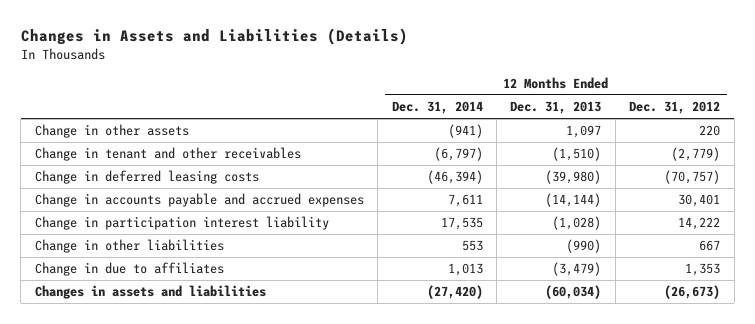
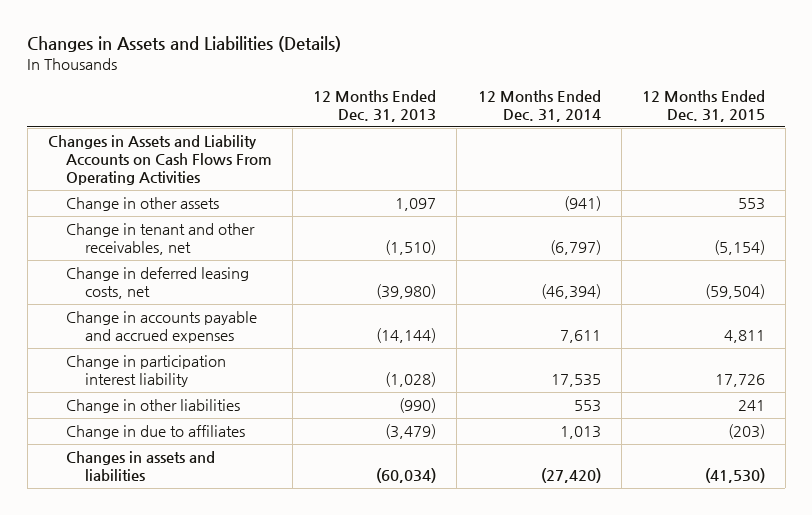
- | 12 Months Ended Dec. 31, 2014 | 12 Months Ended Dec. 31, 2013 | 12 Months Ended Dec. 31, 2012
+ | 12 Months Ended Dec. 31, 2013 | 12 Months Ended Dec. 31, 2014 | 12 Months Ended Dec. 31, 2015
+ Changes in Assets and Liability Accounts on Cash Flows From Operating Activities
- Change in tenant and other receivables | (6,797) | (1,510) | (2,779)
- Change in deferred leasing costs | (46,394) | (39,980) | (70,757)
+ Change in tenant and other receivables, net | (1,510) | (6,797) | (5,154)
+ Change in deferred leasing costs, net | (39,980) | (46,394) | (59,504)

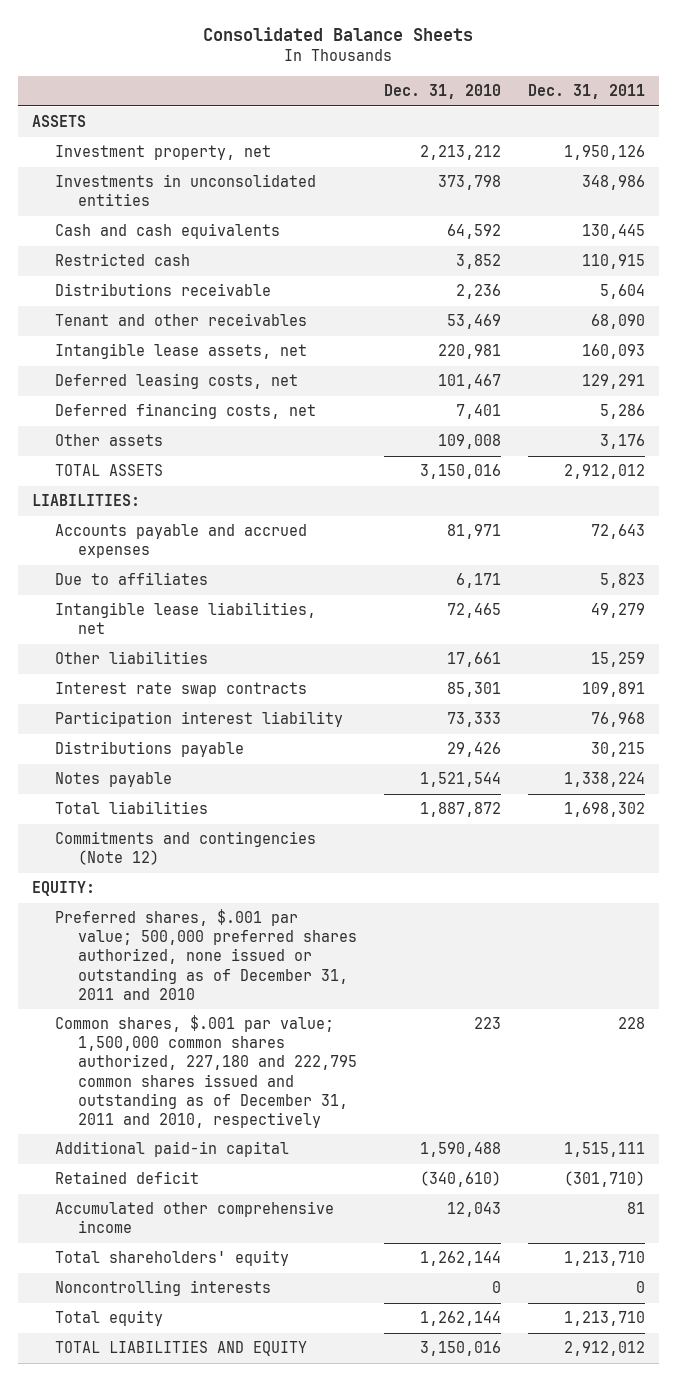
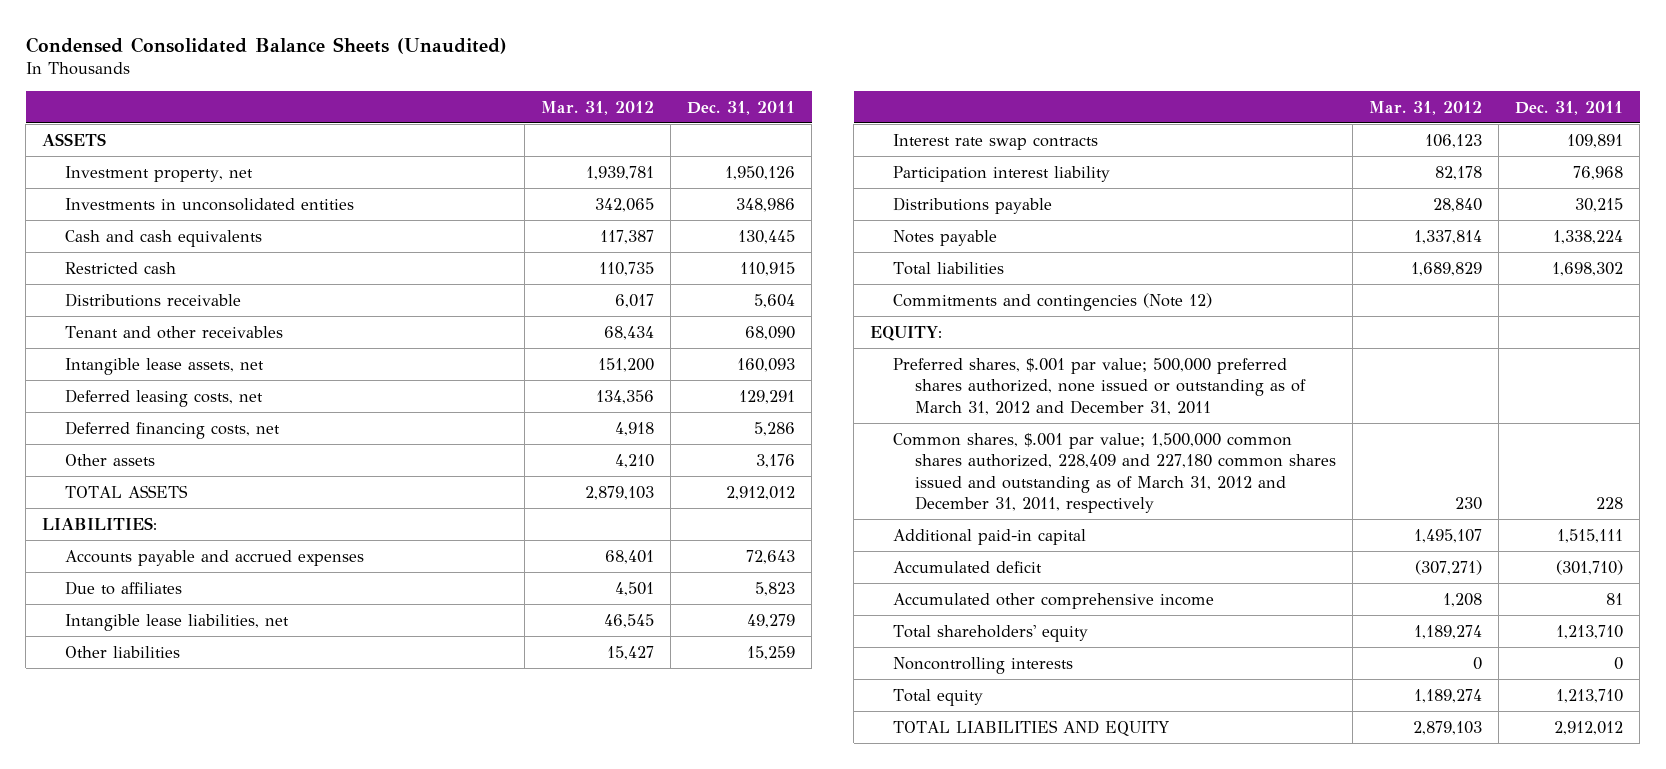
- Consolidated Balance Sheets
+ Condensed Consolidated Balance Sheets (Unaudited)
- | Dec. 31, 2010 | Dec. 31, 2011
+ | Mar. 31, 2012 | Dec. 31, 2011
- Preferred shares, $.001 par value; 500,000 preferred shares authorized, none issued or outstanding as of December 31, 2011 and 2010
- Common shares, $.001 par value; 1,500,000 common shares authorized, 227,180 and 222,795 common shares issued and outstanding as of December 31, 2011 and 2010, respectively | 223 | 228
+ Preferred shares, $.001 par value; 500,000 preferred shares authorized, none issued or outstanding as of March 31, 2012 and December 31, 2011
+ Common shares, $.001 par value; 1,500,000 common shares authorized, 228,409 and 227,180 common shares issued and outstanding as of March 31, 2012 and December 31, 2011, respectively | 230 | 228
- Retained deficit | (340,610) | (301,710)
+ Accumulated deficit | (307,271) | (301,710)

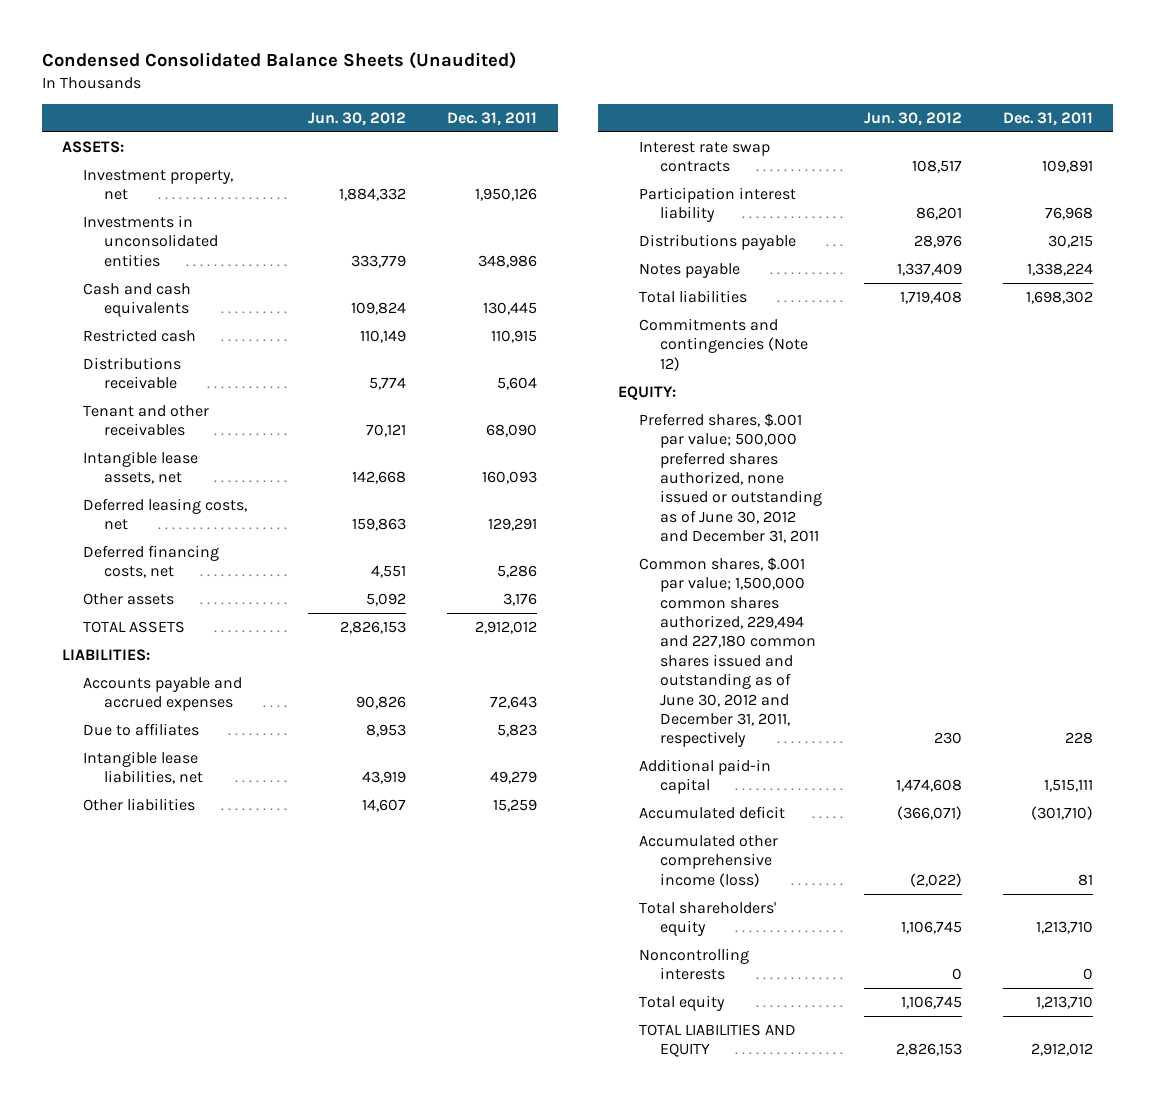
- | Mar. 31, 2012 | Dec. 31, 2011
+ | Jun. 30, 2012 | Dec. 31, 2011
- ASSETS
+ ASSETS:
- Preferred shares, $.001 par value; 500,000 preferred shares authorized, none issued or outstanding as of March 31, 2012 and December 31, 2011
- Common shares, $.001 par value; 1,500,000 common shares authorized, 228,409 and 227,180 common shares issued and outstanding as of March 31, 2012 and December 31, 2011, respectively | 230 | 228
+ Preferred shares, $.001 par value; 500,000 preferred shares authorized, none issued or outstanding as of June 30, 2012 and December 31, 2011
+ Common shares, $.001 par value; 1,500,000 common shares authorized, 229,494 and 227,180 common shares issued and outstanding as of June 30, 2012 and December 31, 2011, respectively | 230 | 228
- Accumulated other comprehensive income | 1,208 | 81
+ Accumulated other comprehensive income (loss) | (2,022) | 81

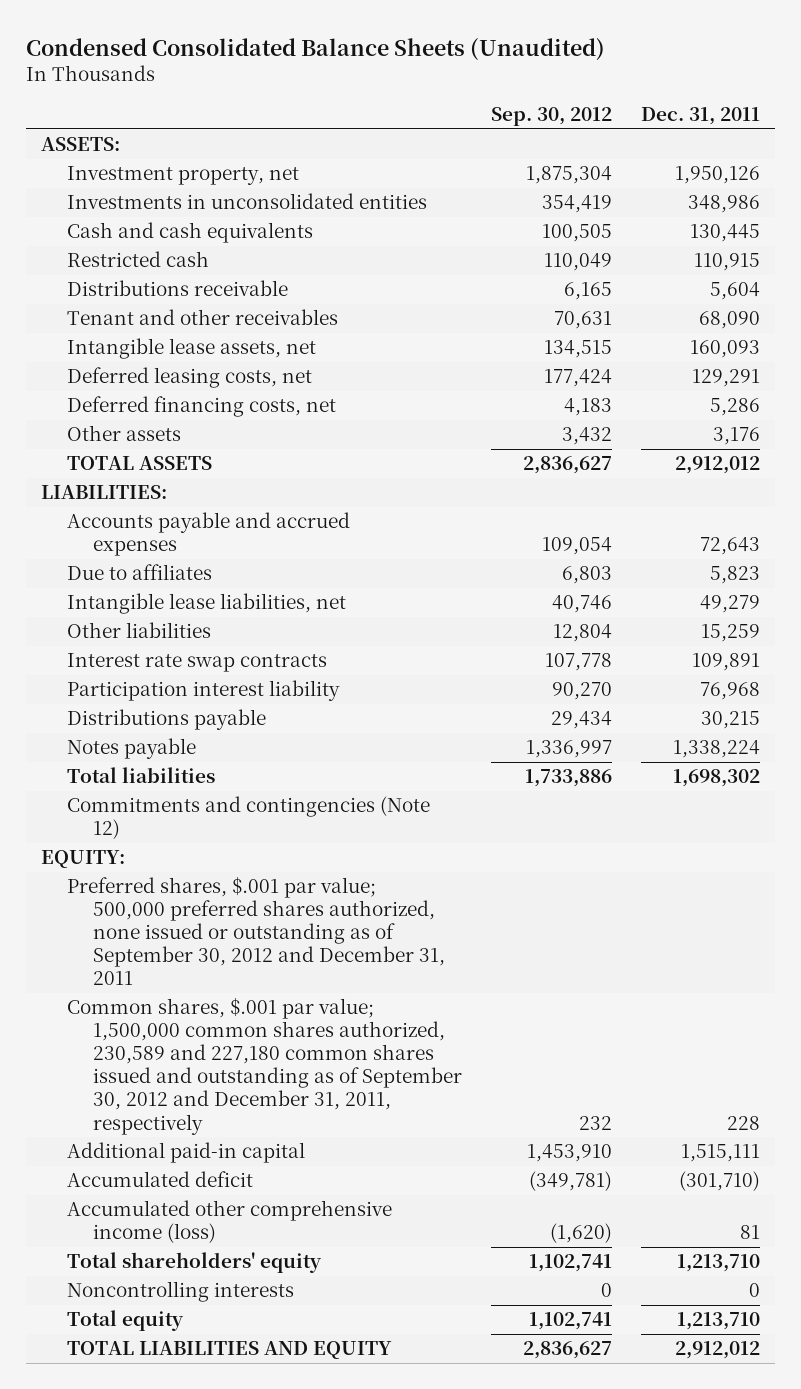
- | Jun. 30, 2012 | Dec. 31, 2011
+ | Sep. 30, 2012 | Dec. 31, 2011
- Preferred shares, $.001 par value; 500,000 preferred shares authorized, none issued or outstanding as of June 30, 2012 and December 31, 2011
- Common shares, $.001 par value; 1,500,000 common shares authorized, 229,494 and 227,180 common shares issued and outstanding as of June 30, 2012 and December 31, 2011, respectively | 230 | 228
+ Preferred shares, $.001 par value; 500,000 preferred shares authorized, none issued or outstanding as of September 30, 2012 and December 31, 2011
+ Common shares, $.001 par value; 1,500,000 common shares authorized, 230,589 and 227,180 common shares issued and outstanding as of September 30, 2012 and December 31, 2011, respectively | 232 | 228

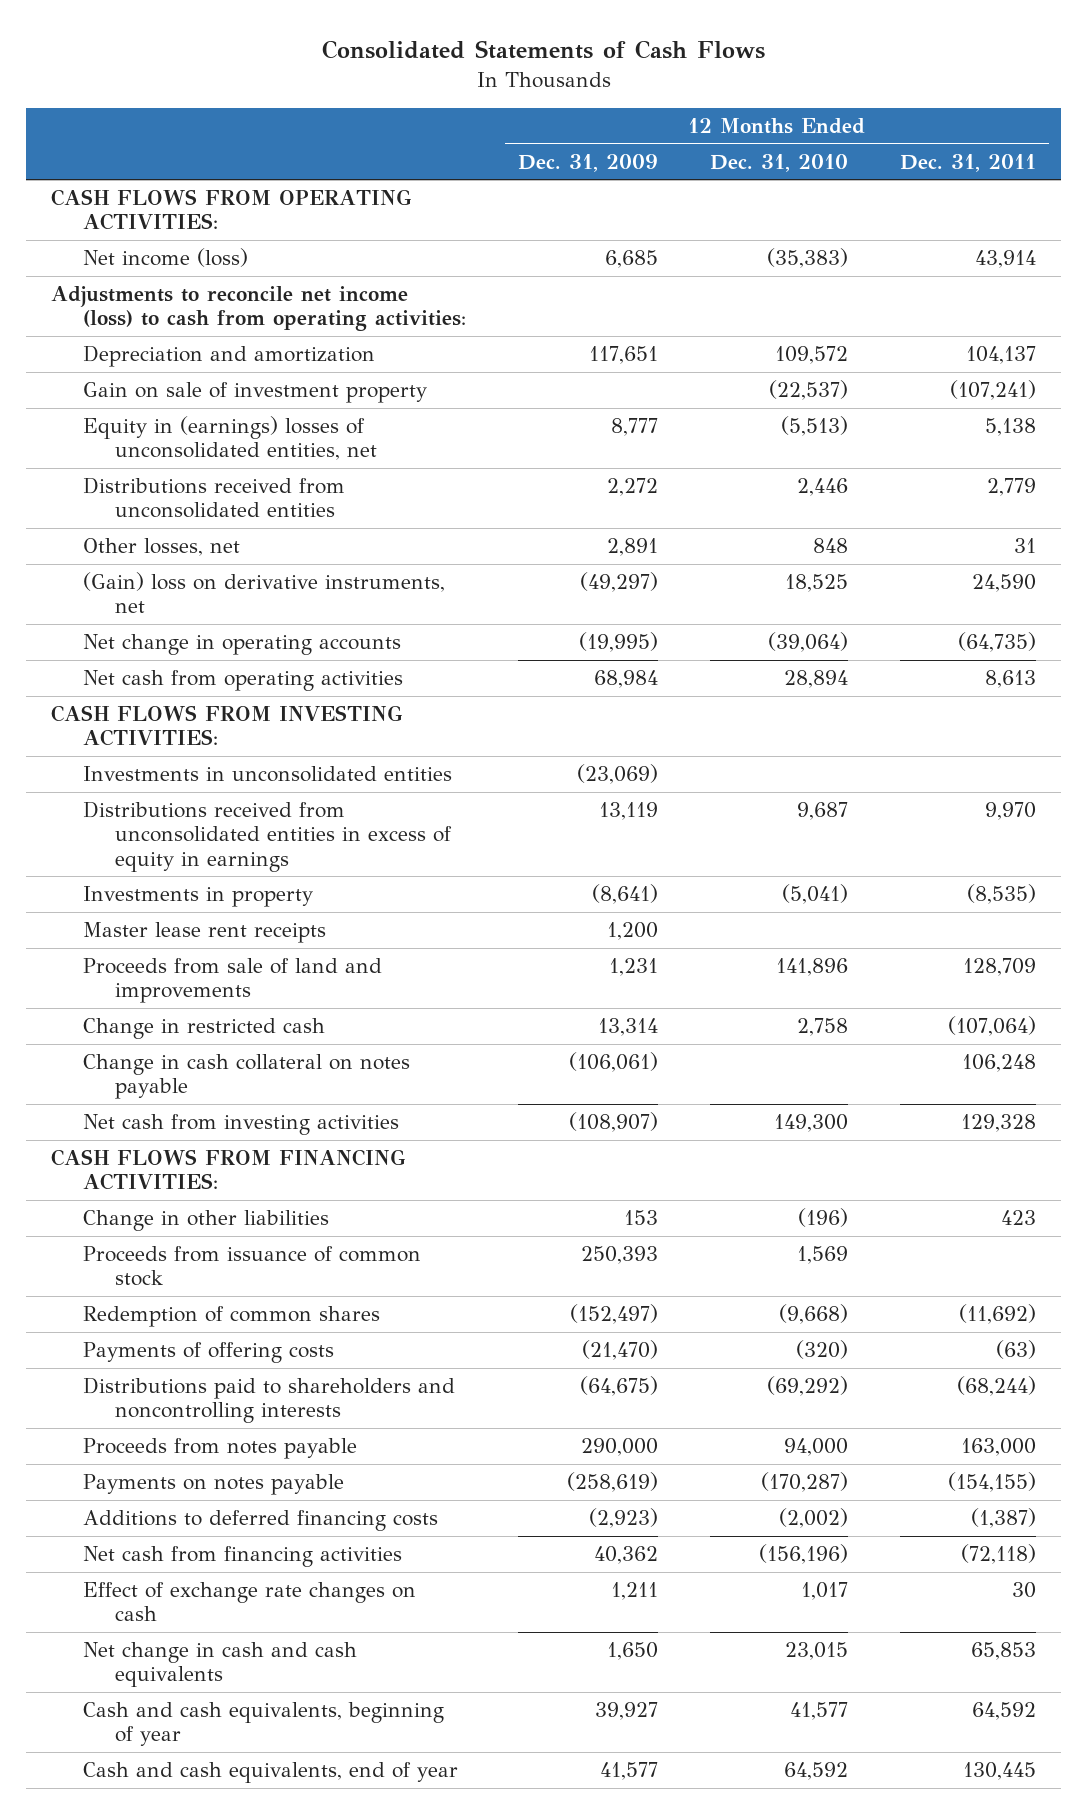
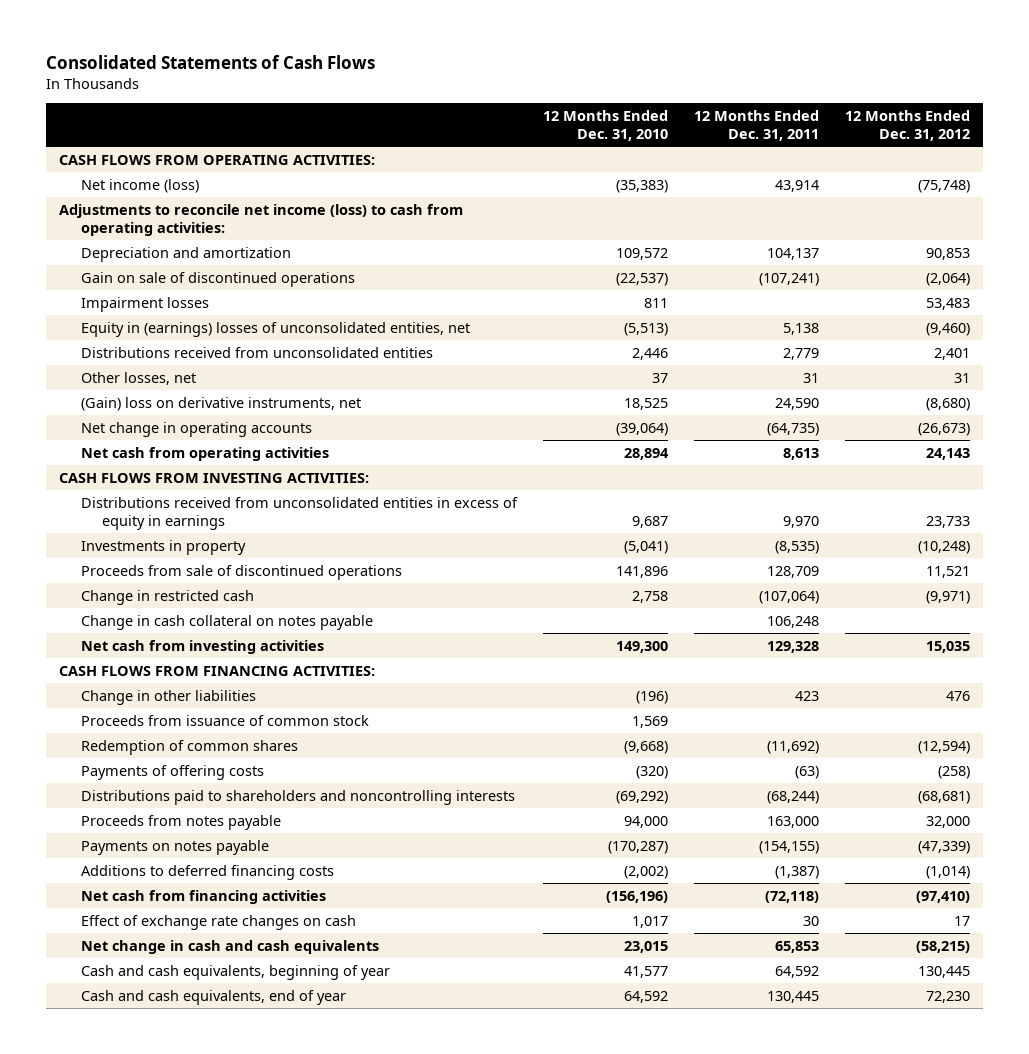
- | 12 Months Ended Dec. 31, 2009 | 12 Months Ended Dec. 31, 2010 | 12 Months Ended Dec. 31, 2011
+ | 12 Months Ended Dec. 31, 2010 | 12 Months Ended Dec. 31, 2011 | 12 Months Ended Dec. 31, 2012
- Gain on sale of investment property | | (22,537) | (107,241)
+ Gain on sale of discontinued operations | (22,537) | (107,241) | (2,064)
+ Impairment losses | 811 | | 53,483
- Other losses, net | 2,891 | 848 | 31
+ Other losses, net | 37 | 31 | 31
- Investments in unconsolidated entities | (23,069) | |
- Master lease rent receipts | 1,200 | |
- Proceeds from sale of land and improvements | 1,231 | 141,896 | 128,709
+ Proceeds from sale of discontinued operations | 141,896 | 128,709 | 11,521

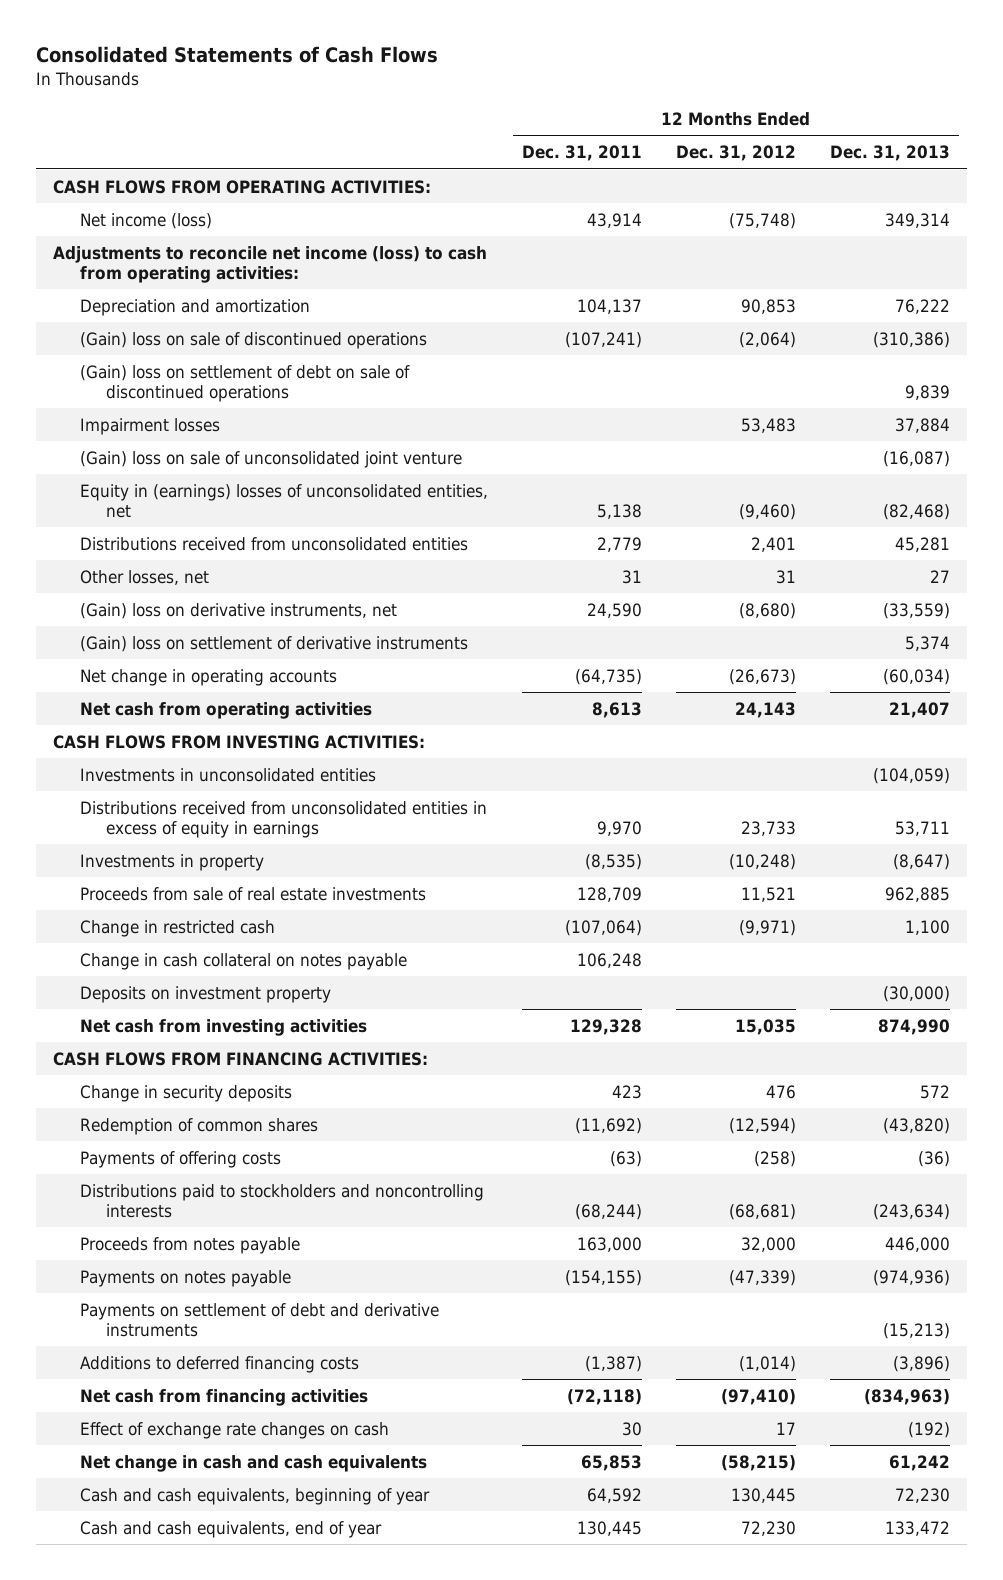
- | 12 Months Ended Dec. 31, 2010 | 12 Months Ended Dec. 31, 2011 | 12 Months Ended Dec. 31, 2012
+ | 12 Months Ended Dec. 31, 2011 | 12 Months Ended Dec. 31, 2012 | 12 Months Ended Dec. 31, 2013
- Gain on sale of discontinued operations | (22,537) | (107,241) | (2,064)
+ (Gain) loss on sale of discontinued operations | (107,241) | (2,064) | (310,386)
+ (Gain) loss on settlement of debt on sale of discontinued operations | | | 9,839
+ (Gain) loss on sale of unconsolidated joint venture | | | (16,087)
+ (Gain) loss on settlement of derivative instruments | | | 5,374
+ Investments in unconsolidated entities | | | (104,059)
- Proceeds from sale of discontinued operations | 141,896 | 128,709 | 11,521
+ Proceeds from sale of real estate investments | 128,709 | 11,521 | 962,885
+ Deposits on investment property | | | (30,000)
- Change in other liabilities | (196) | 423 | 476
- Proceeds from issuance of common stock | 1,569 | |
+ Change in security deposits | 423 | 476 | 572
- Distributions paid to shareholders and noncontrolling interests | (69,292) | (68,244) | (68,681)
+ Distributions paid to stockholders and noncontrolling interests | (68,244) | (68,681) | (243,634)
+ Payments on settlement of debt and derivative instruments | | | (15,213)

